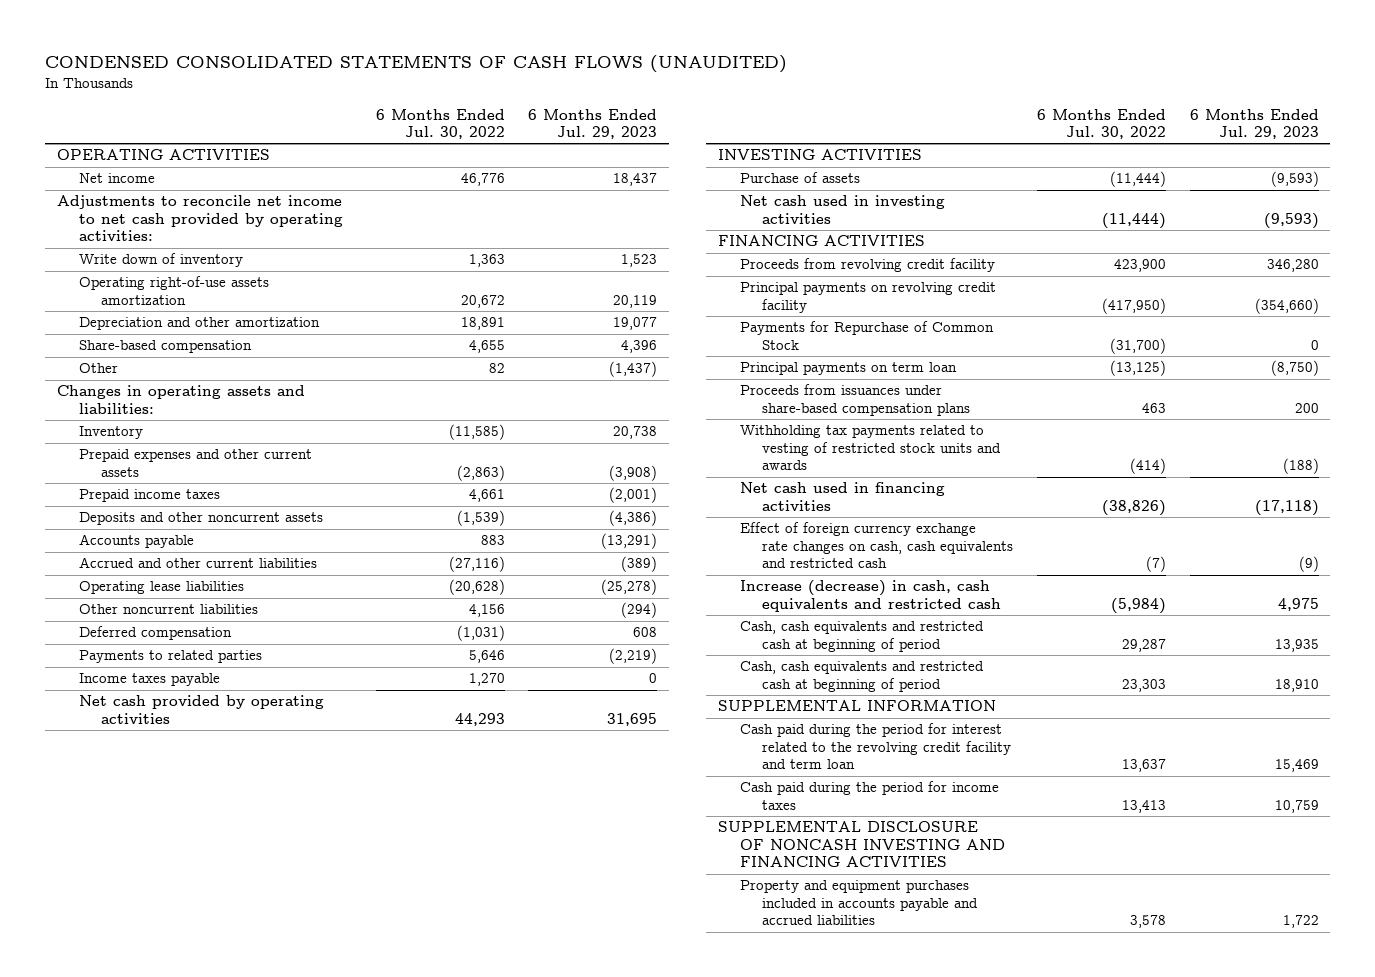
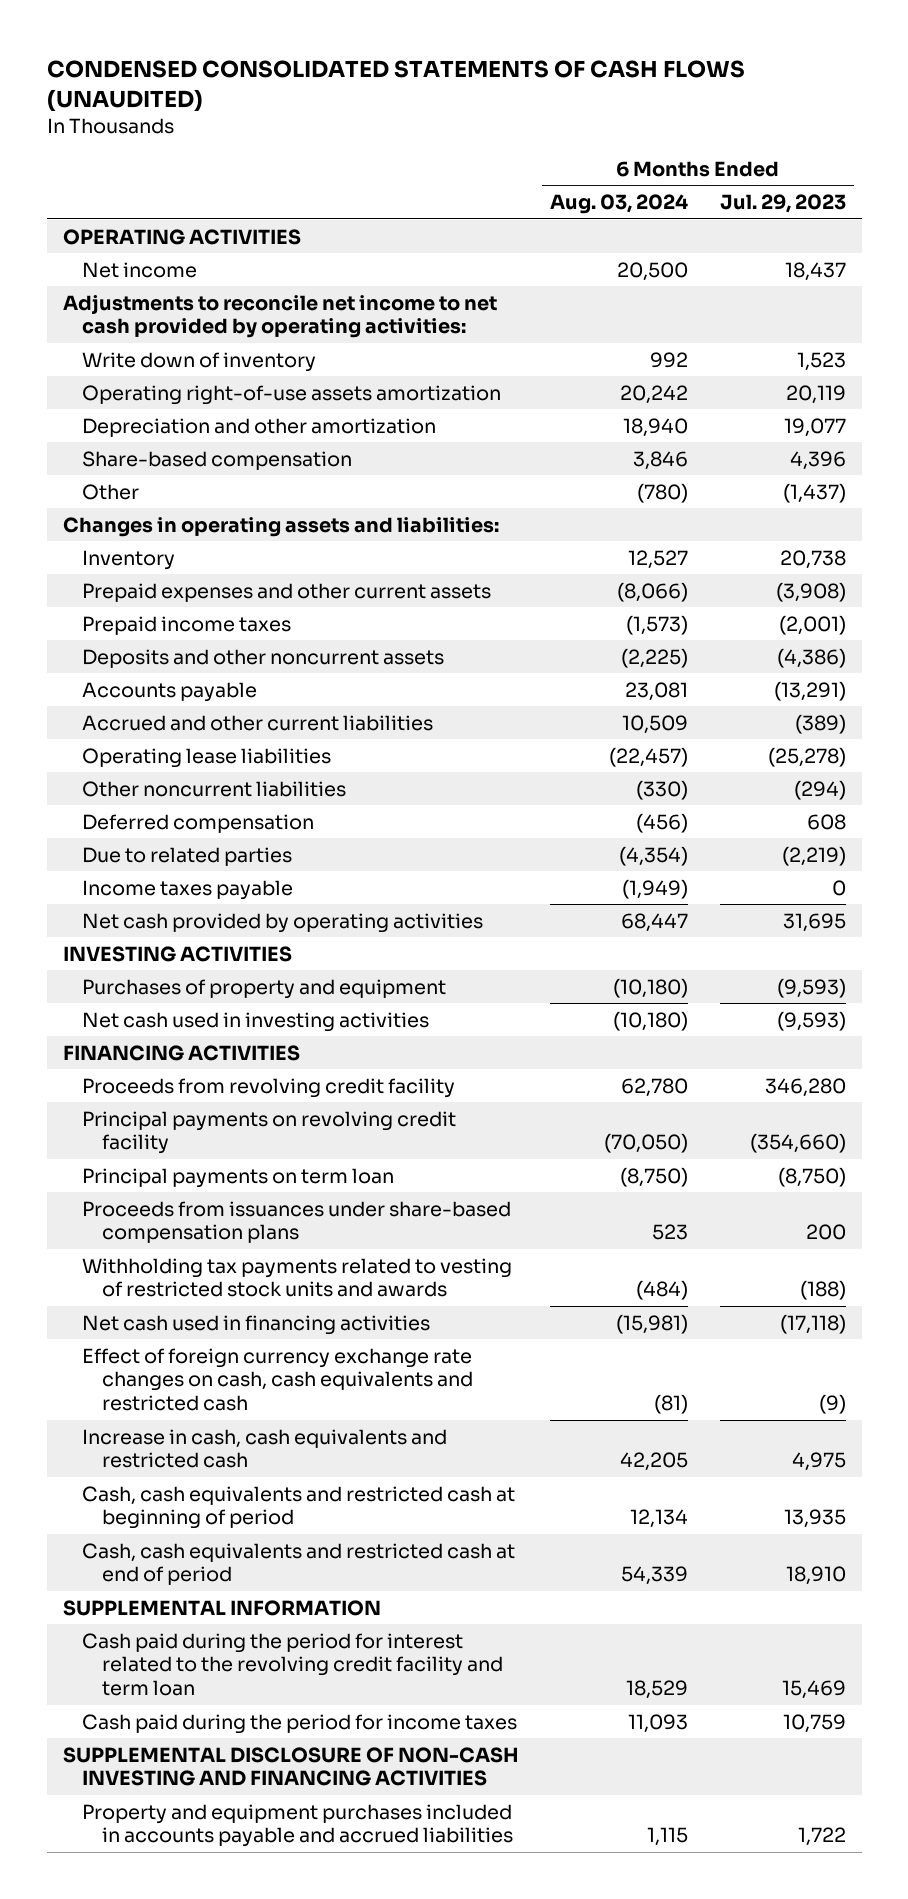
- | 6 Months Ended Jul. 30, 2022 | 6 Months Ended Jul. 29, 2023
+ | 6 Months Ended Aug. 03, 2024 | 6 Months Ended Jul. 29, 2023
- Payments to related parties | 5,646 | (2,219)
+ Due to related parties | (4,354) | (2,219)
- Purchase of assets | (11,444) | (9,593)
+ Purchases of property and equipment | (10,180) | (9,593)
- Payments for Repurchase of Common Stock | (31,700) | 0
- Increase (decrease) in cash, cash equivalents and restricted cash | (5,984) | 4,975
+ Increase in cash, cash equivalents and restricted cash | 42,205 | 4,975
- Cash, cash equivalents and restricted cash at beginning of period | 23,303 | 18,910
+ Cash, cash equivalents and restricted cash at end of period | 54,339 | 18,910
- SUPPLEMENTAL DISCLOSURE OF NONCASH INVESTING AND FINANCING ACTIVITIES
+ SUPPLEMENTAL DISCLOSURE OF NON-CASH INVESTING AND FINANCING ACTIVITIES

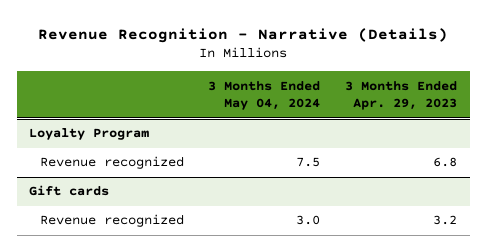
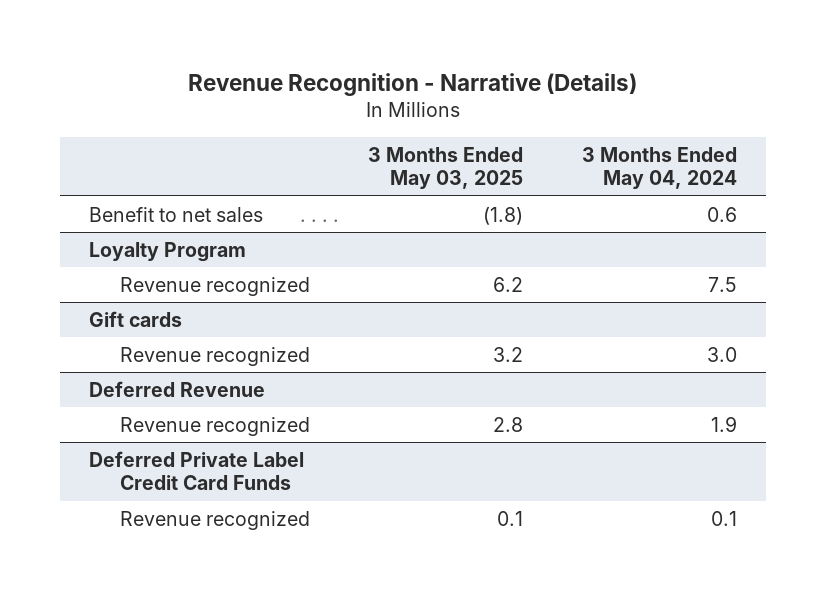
- | 3 Months Ended May 04, 2024 | 3 Months Ended Apr. 29, 2023
+ | 3 Months Ended May 03, 2025 | 3 Months Ended May 04, 2024
+ Benefit to net sales | (1.8) | 0.6
+ Deferred Revenue
+ Revenue recognized | 2.8 | 1.9
+ Deferred Private Label Credit Card Funds
+ Revenue recognized | 0.1 | 0.1

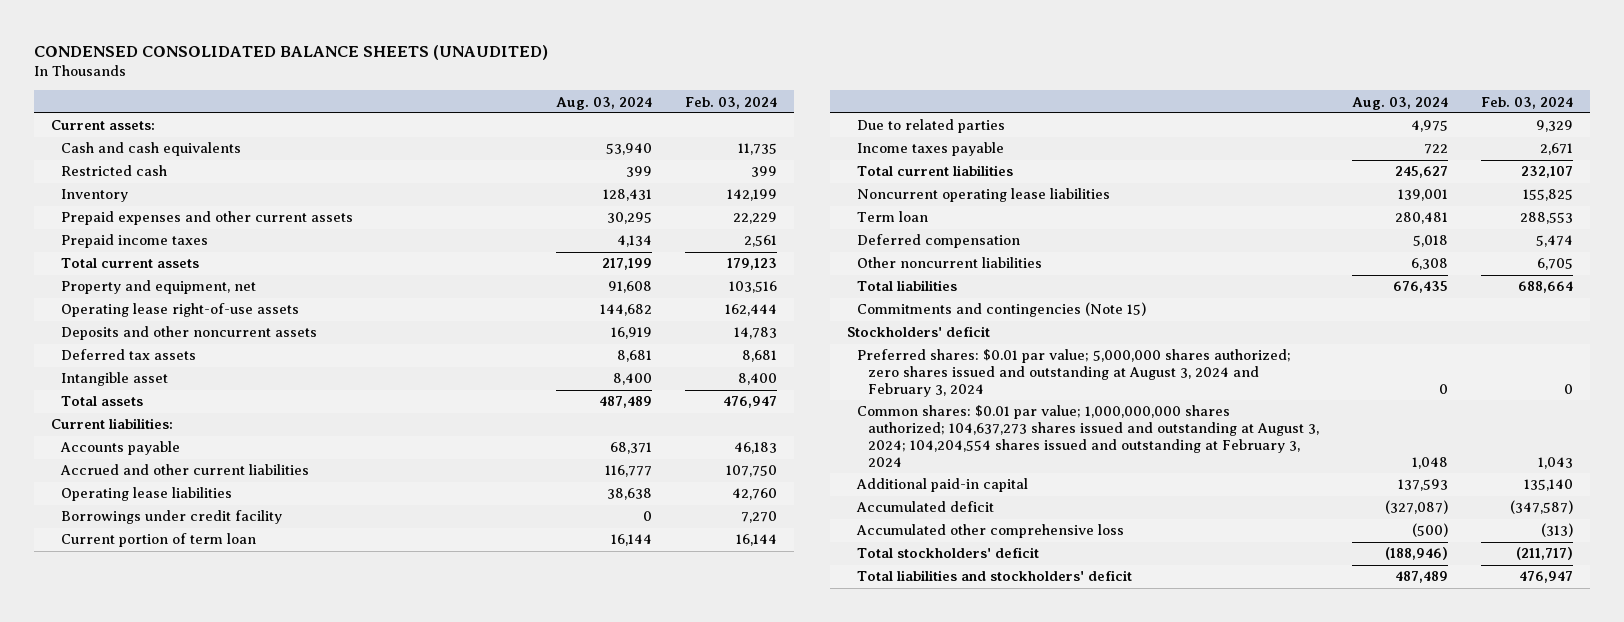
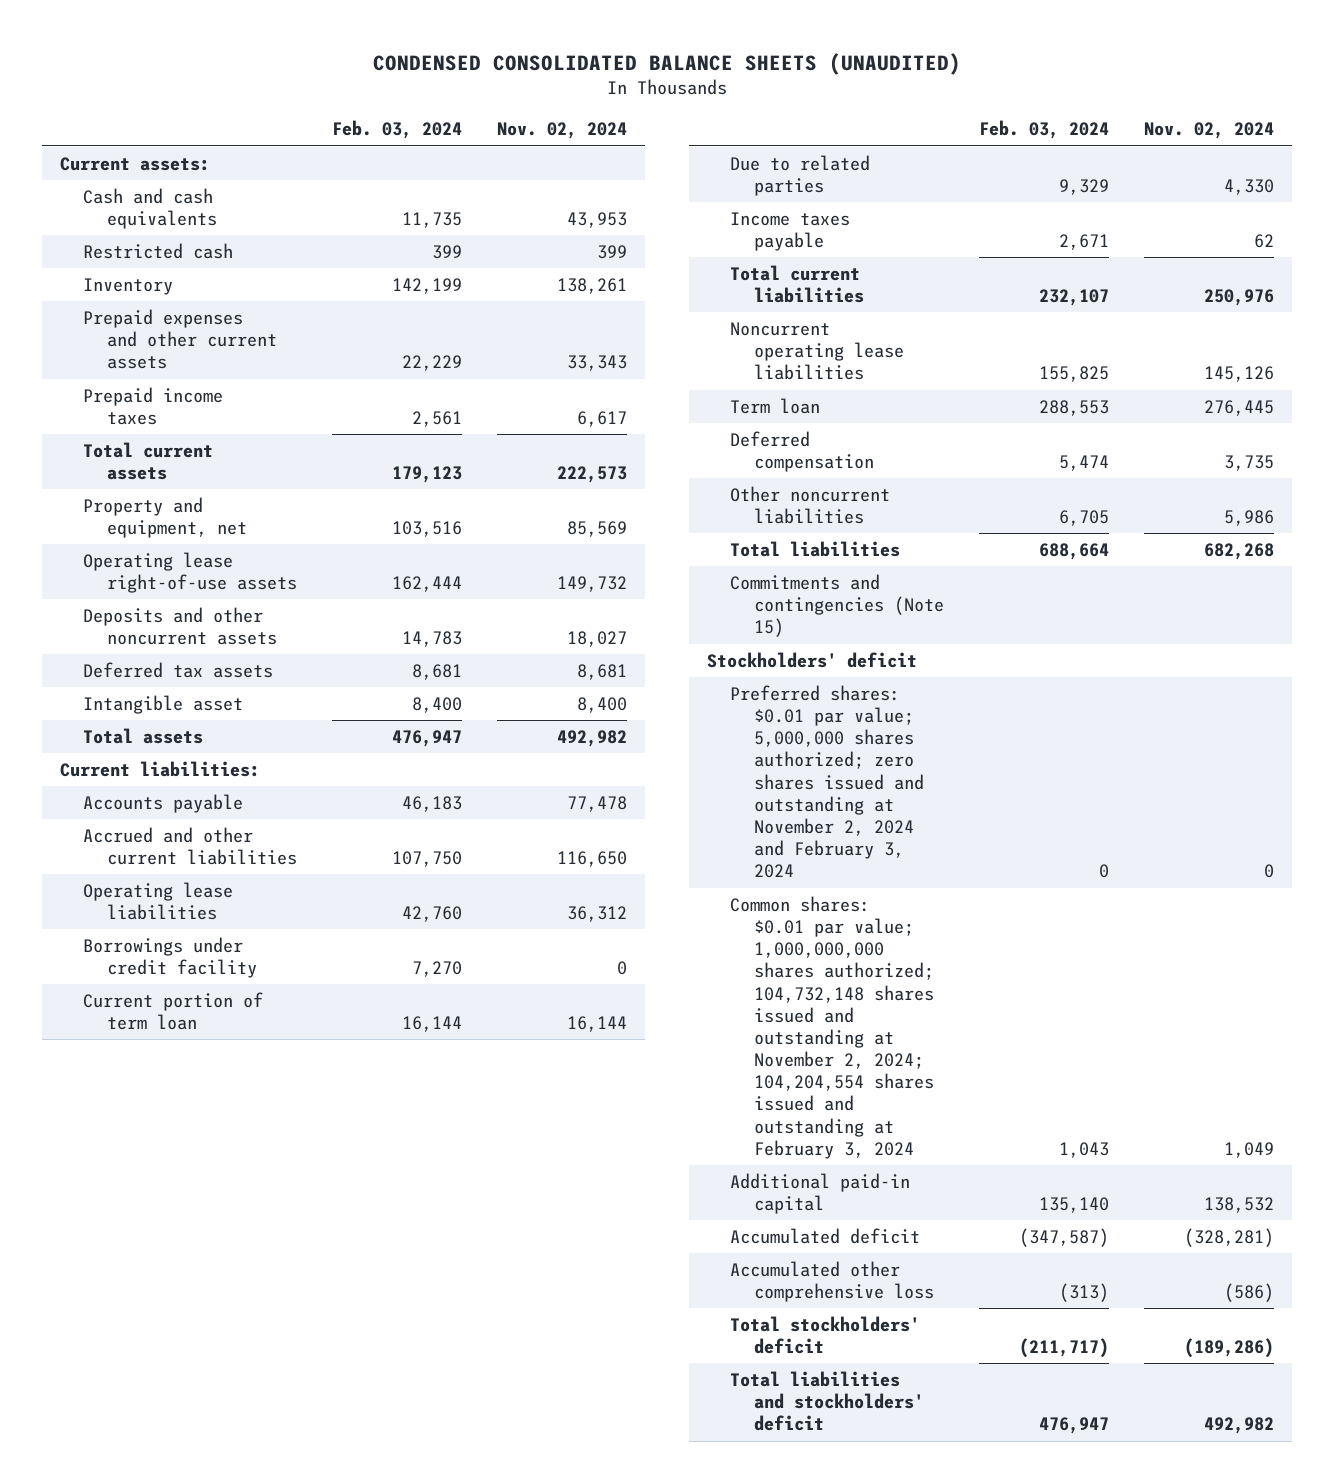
- | Aug. 03, 2024 | Feb. 03, 2024
+ | Feb. 03, 2024 | Nov. 02, 2024
- Preferred shares: $0.01 par value; 5,000,000 shares authorized; zero shares issued and outstanding at August 3, 2024 and February 3, 2024 | 0 | 0
- Common shares: $0.01 par value; 1,000,000,000 shares authorized; 104,637,273 shares issued and outstanding at August 3, 2024; 104,204,554 shares issued and outstanding at February 3, 2024 | 1,048 | 1,043
+ Preferred shares: $0.01 par value; 5,000,000 shares authorized; zero shares issued and outstanding at November 2, 2024 and February 3, 2024 | 0 | 0
+ Common shares: $0.01 par value; 1,000,000,000 shares authorized; 104,732,148 shares issued and outstanding at November 2, 2024; 104,204,554 shares issued and outstanding at February 3, 2024 | 1,043 | 1,049

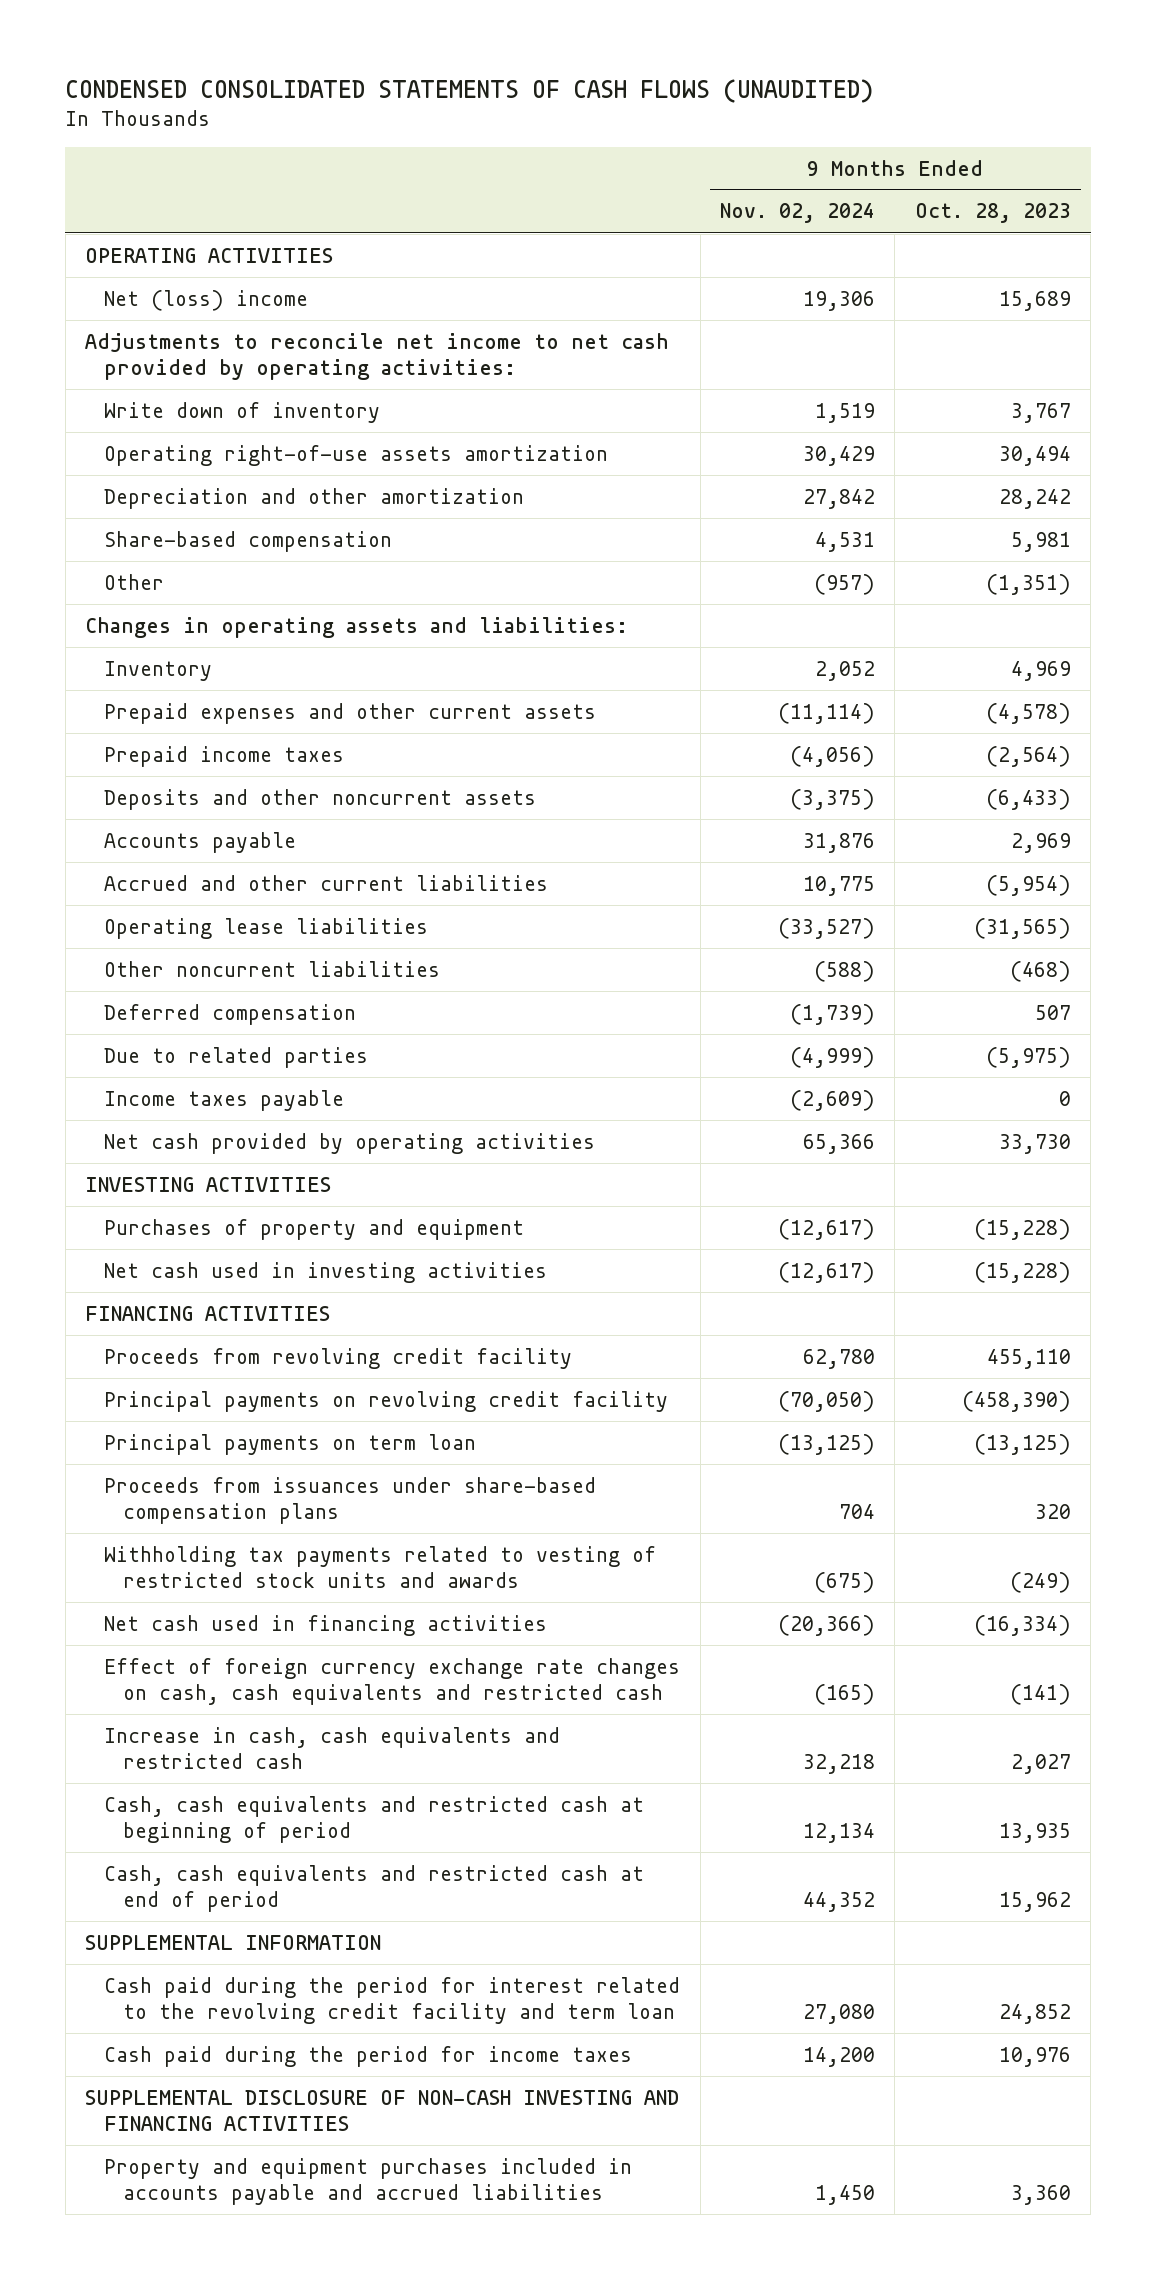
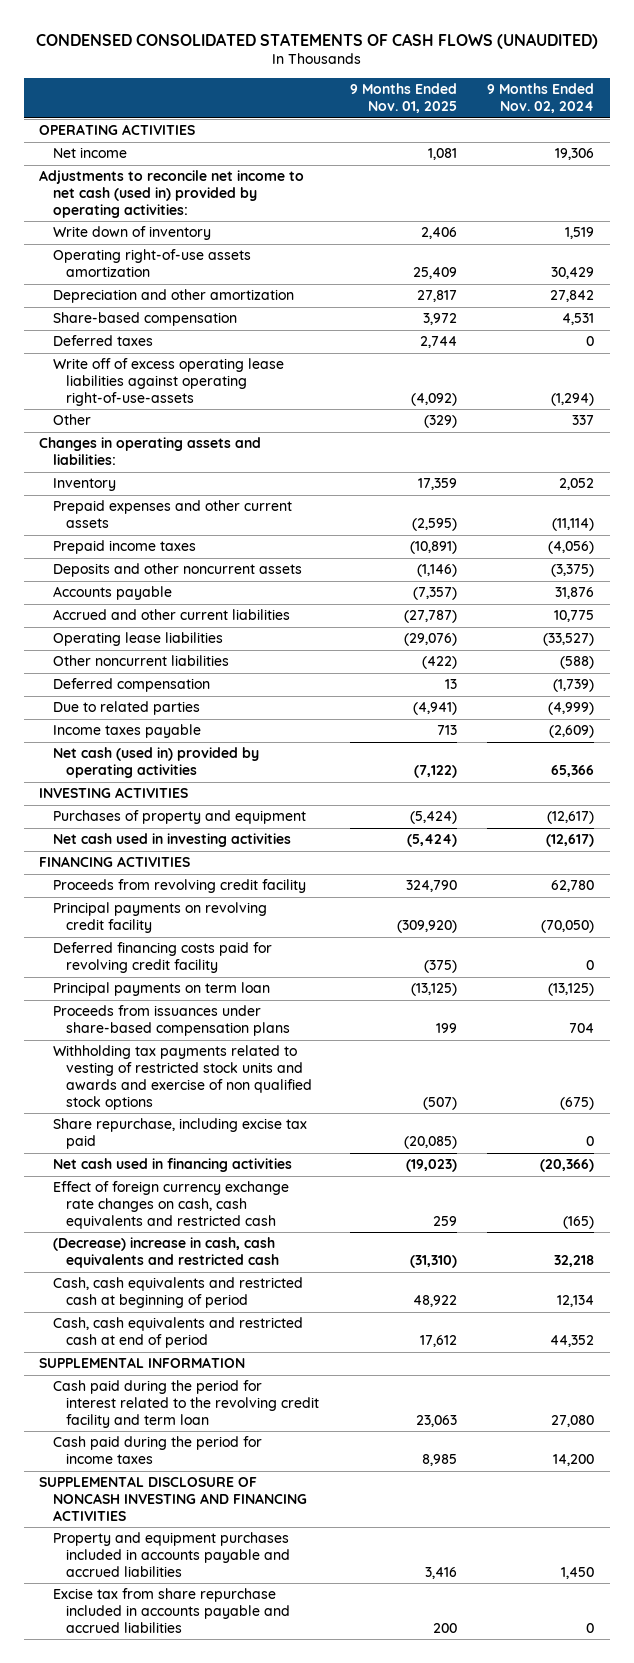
- | 9 Months Ended Nov. 02, 2024 | 9 Months Ended Oct. 28, 2023
+ | 9 Months Ended Nov. 01, 2025 | 9 Months Ended Nov. 02, 2024
- Net (loss) income | 19,306 | 15,689
- Adjustments to reconcile net income to net cash provided by operating activities:
+ Net income | 1,081 | 19,306
+ Adjustments to reconcile net income to net cash (used in) provided by operating activities:
- Other | (957) | (1,351)
+ Deferred taxes | 2,744 | 0
+ Write off of excess operating lease liabilities against operating right-of-use-assets | (4,092) | (1,294)
+ Other | (329) | 337
- Net cash provided by operating activities | 65,366 | 33,730
+ Net cash (used in) provided by operating activities | (7,122) | 65,366
+ Deferred financing costs paid for revolving credit facility | (375) | 0
- Withholding tax payments related to vesting of restricted stock units and awards | (675) | (249)
+ Withholding tax payments related to vesting of restricted stock units and awards and exercise of non qualified stock options | (507) | (675)
+ Share repurchase, including excise tax paid | (20,085) | 0
- Increase in cash, cash equivalents and restricted cash | 32,218 | 2,027
+ (Decrease) increase in cash, cash equivalents and restricted cash | (31,310) | 32,218
- SUPPLEMENTAL DISCLOSURE OF NON-CASH INVESTING AND FINANCING ACTIVITIES
+ SUPPLEMENTAL DISCLOSURE OF NONCASH INVESTING AND FINANCING ACTIVITIES
+ Excise tax from share repurchase included in accounts payable and accrued liabilities | 200 | 0

